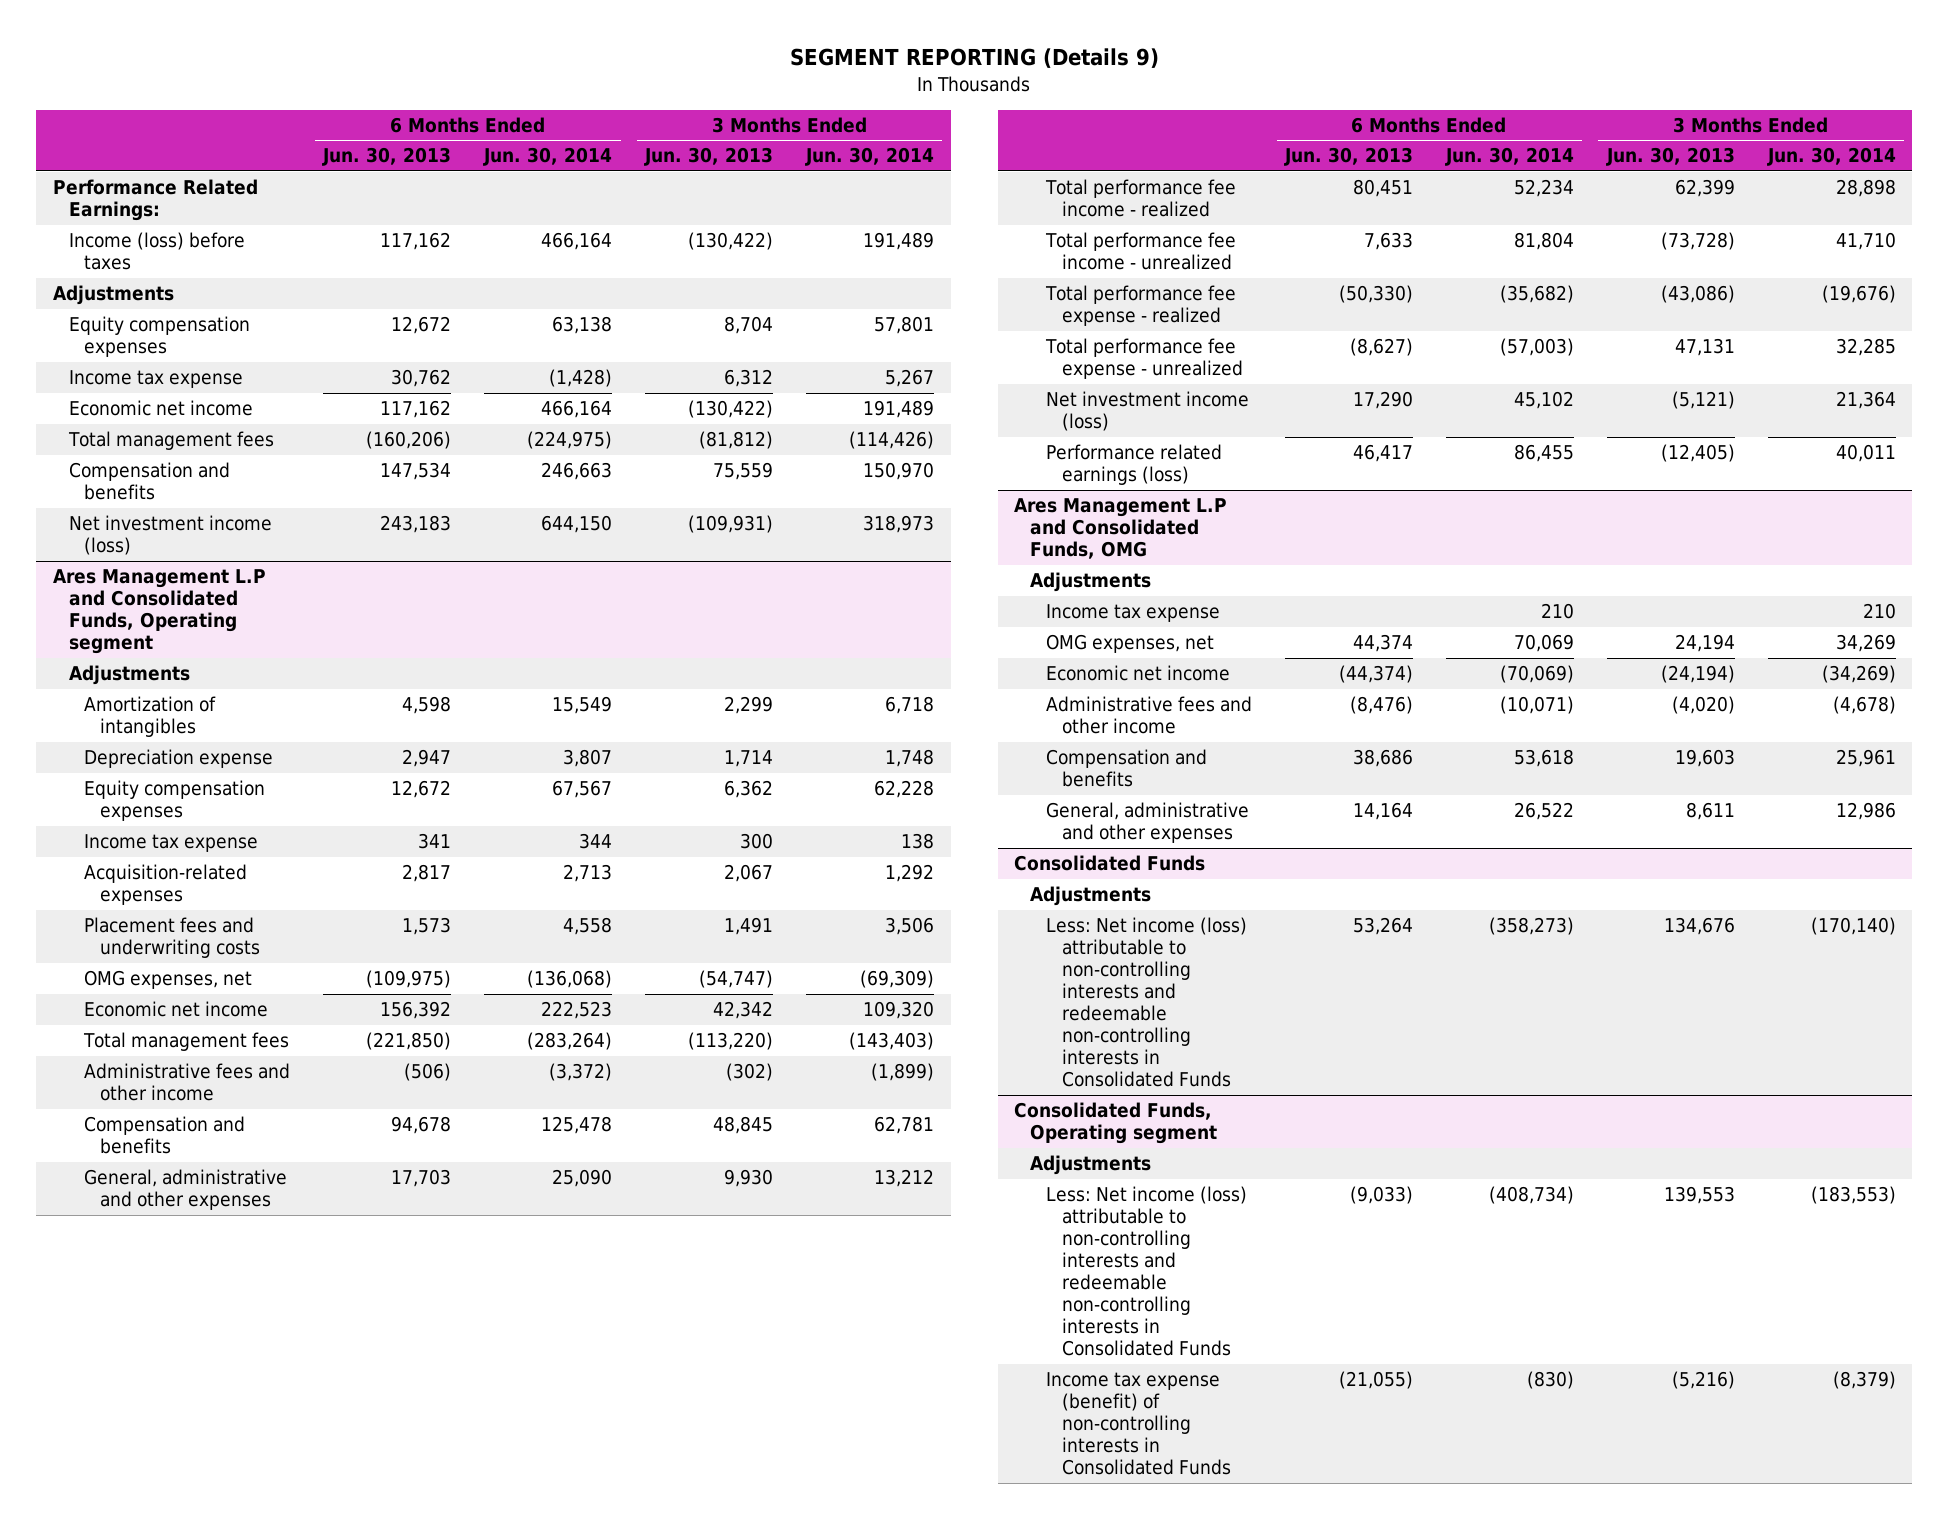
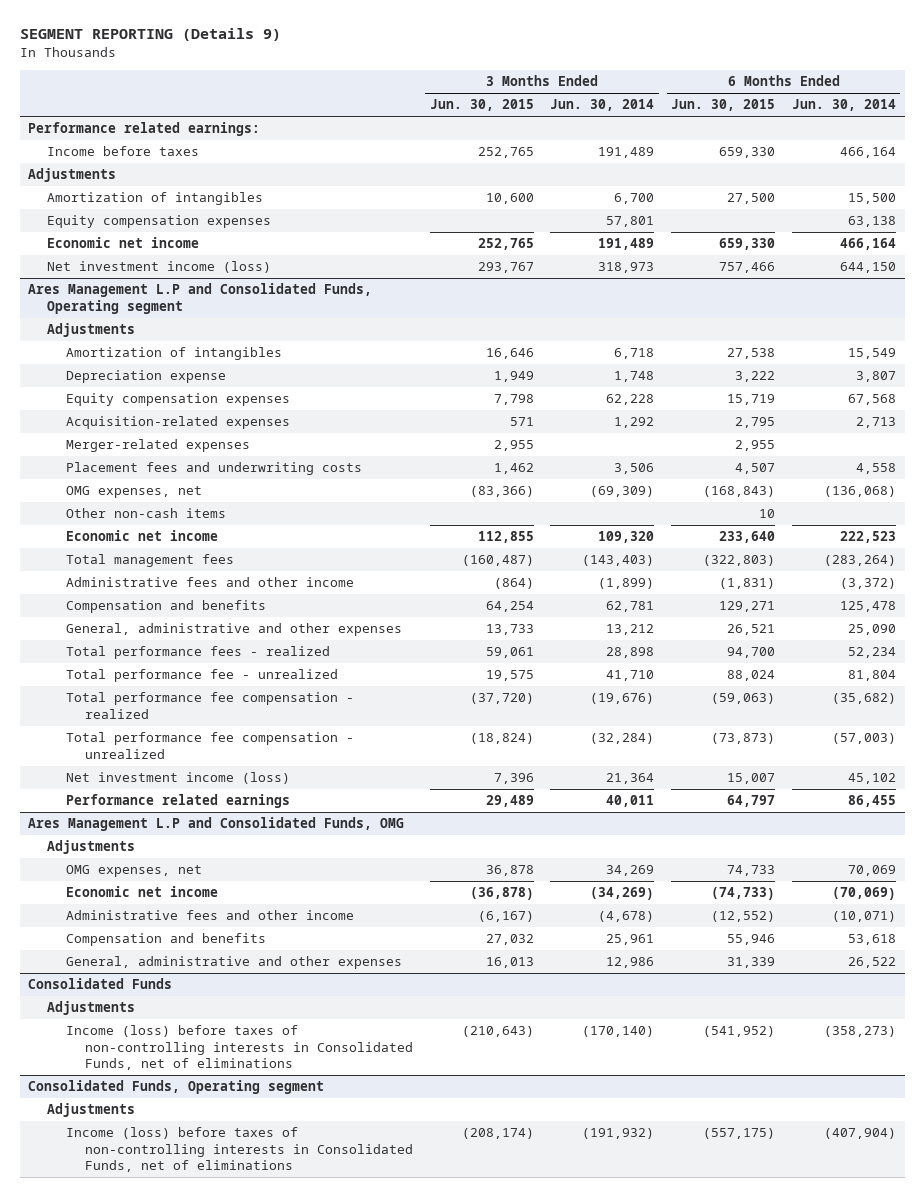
- | 6 Months Ended Jun. 30, 2013 | 6 Months Ended Jun. 30, 2014 | 3 Months Ended Jun. 30, 2013 | 3 Months Ended Jun. 30, 2014
+ | 3 Months Ended Jun. 30, 2015 | 3 Months Ended Jun. 30, 2014 | 6 Months Ended Jun. 30, 2015 | 6 Months Ended Jun. 30, 2014
- Performance Related Earnings:
- Income (loss) before taxes | 117,162 | 466,164 | (130,422) | 191,489
+ Performance related earnings:
+ Income before taxes | 252,765 | 191,489 | 659,330 | 466,164
+ Amortization of intangibles | 10,600 | 6,700 | 27,500 | 15,500
- Income tax expense | 30,762 | (1,428) | 6,312 | 5,267
- Total management fees | (160,206) | (224,975) | (81,812) | (114,426)
- Compensation and benefits | 147,534 | 246,663 | 75,559 | 150,970
@ Ares Management L.P and Consolidated Funds, Operating segment
- Equity compensation expenses | 12,672 | 67,567 | 6,362 | 62,228
- Income tax expense | 341 | 344 | 300 | 138
+ Equity compensation expenses | 7,798 | 62,228 | 15,719 | 67,568
+ Merger-related expenses | 2,955 | | 2,955 |
+ Other non-cash items | | | 10 |
- Total performance fee income - realized | 80,451 | 52,234 | 62,399 | 28,898
- Total performance fee income - unrealized | 7,633 | 81,804 | (73,728) | 41,710
- Total performance fee expense - realized | (50,330) | (35,682) | (43,086) | (19,676)
- Total performance fee expense - unrealized | (8,627) | (57,003) | 47,131 | 32,285
+ Total performance fees - realized | 59,061 | 28,898 | 94,700 | 52,234
+ Total performance fee - unrealized | 19,575 | 41,710 | 88,024 | 81,804
+ Total performance fee compensation - realized | (37,720) | (19,676) | (59,063) | (35,682)
+ Total performance fee compensation - unrealized | (18,824) | (32,284) | (73,873) | (57,003)
- Performance related earnings (loss) | 46,417 | 86,455 | (12,405) | 40,011
+ Performance related earnings | 29,489 | 40,011 | 64,797 | 86,455
@ Ares Management L.P and Consolidated Funds, OMG
- Income tax expense | | 210 | | 210
@ Consolidated Funds
- Less: Net income (loss) attributable to non-controlling interests and redeemable non-controlling interests in Consolidated Funds | 53,264 | (358,273) | 134,676 | (170,140)
+ Income (loss) before taxes of non-controlling interests in Consolidated Funds, net of eliminations | (210,643) | (170,140) | (541,952) | (358,273)
@ Consolidated Funds, Operating segment
- Less: Net income (loss) attributable to non-controlling interests and redeemable non-controlling interests in Consolidated Funds | (9,033) | (408,734) | 139,553 | (183,553)
- Income tax expense (benefit) of non-controlling interests in Consolidated Funds | (21,055) | (830) | (5,216) | (8,379)
+ Income (loss) before taxes of non-controlling interests in Consolidated Funds, net of eliminations | (208,174) | (191,932) | (557,175) | (407,904)

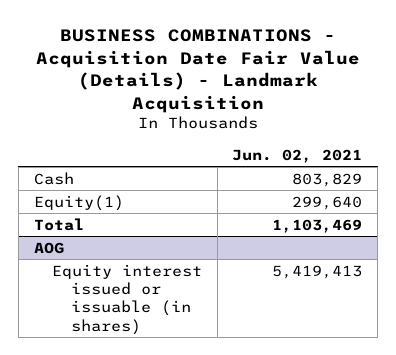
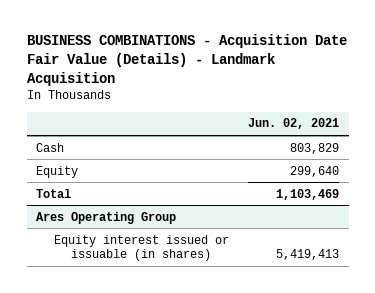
- Equity(1) | 299,640
+ Equity | 299,640
- AOG
+ Ares Operating Group

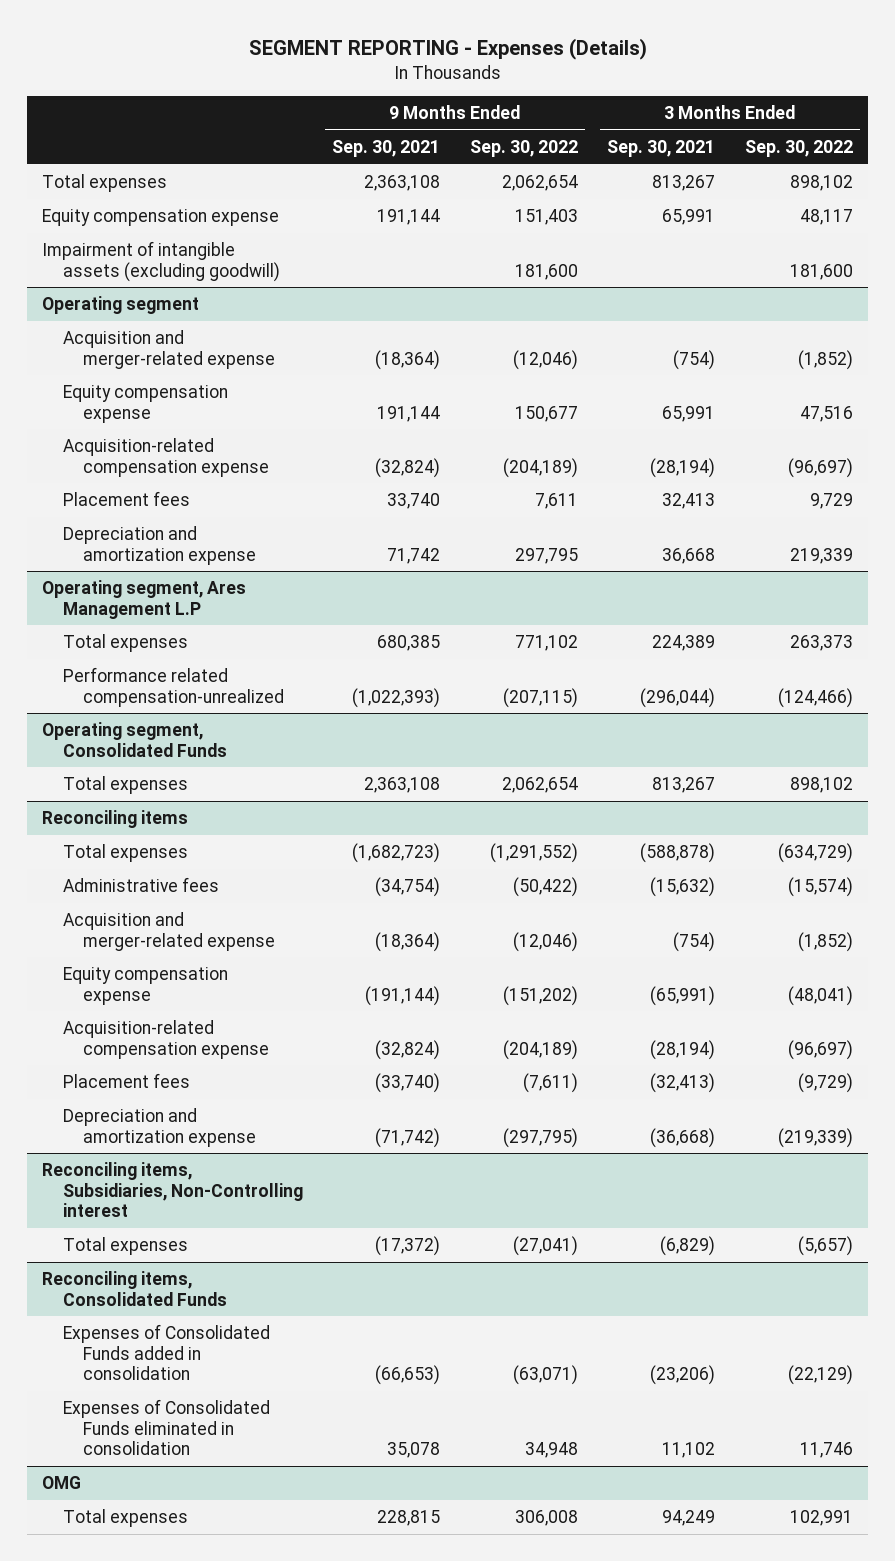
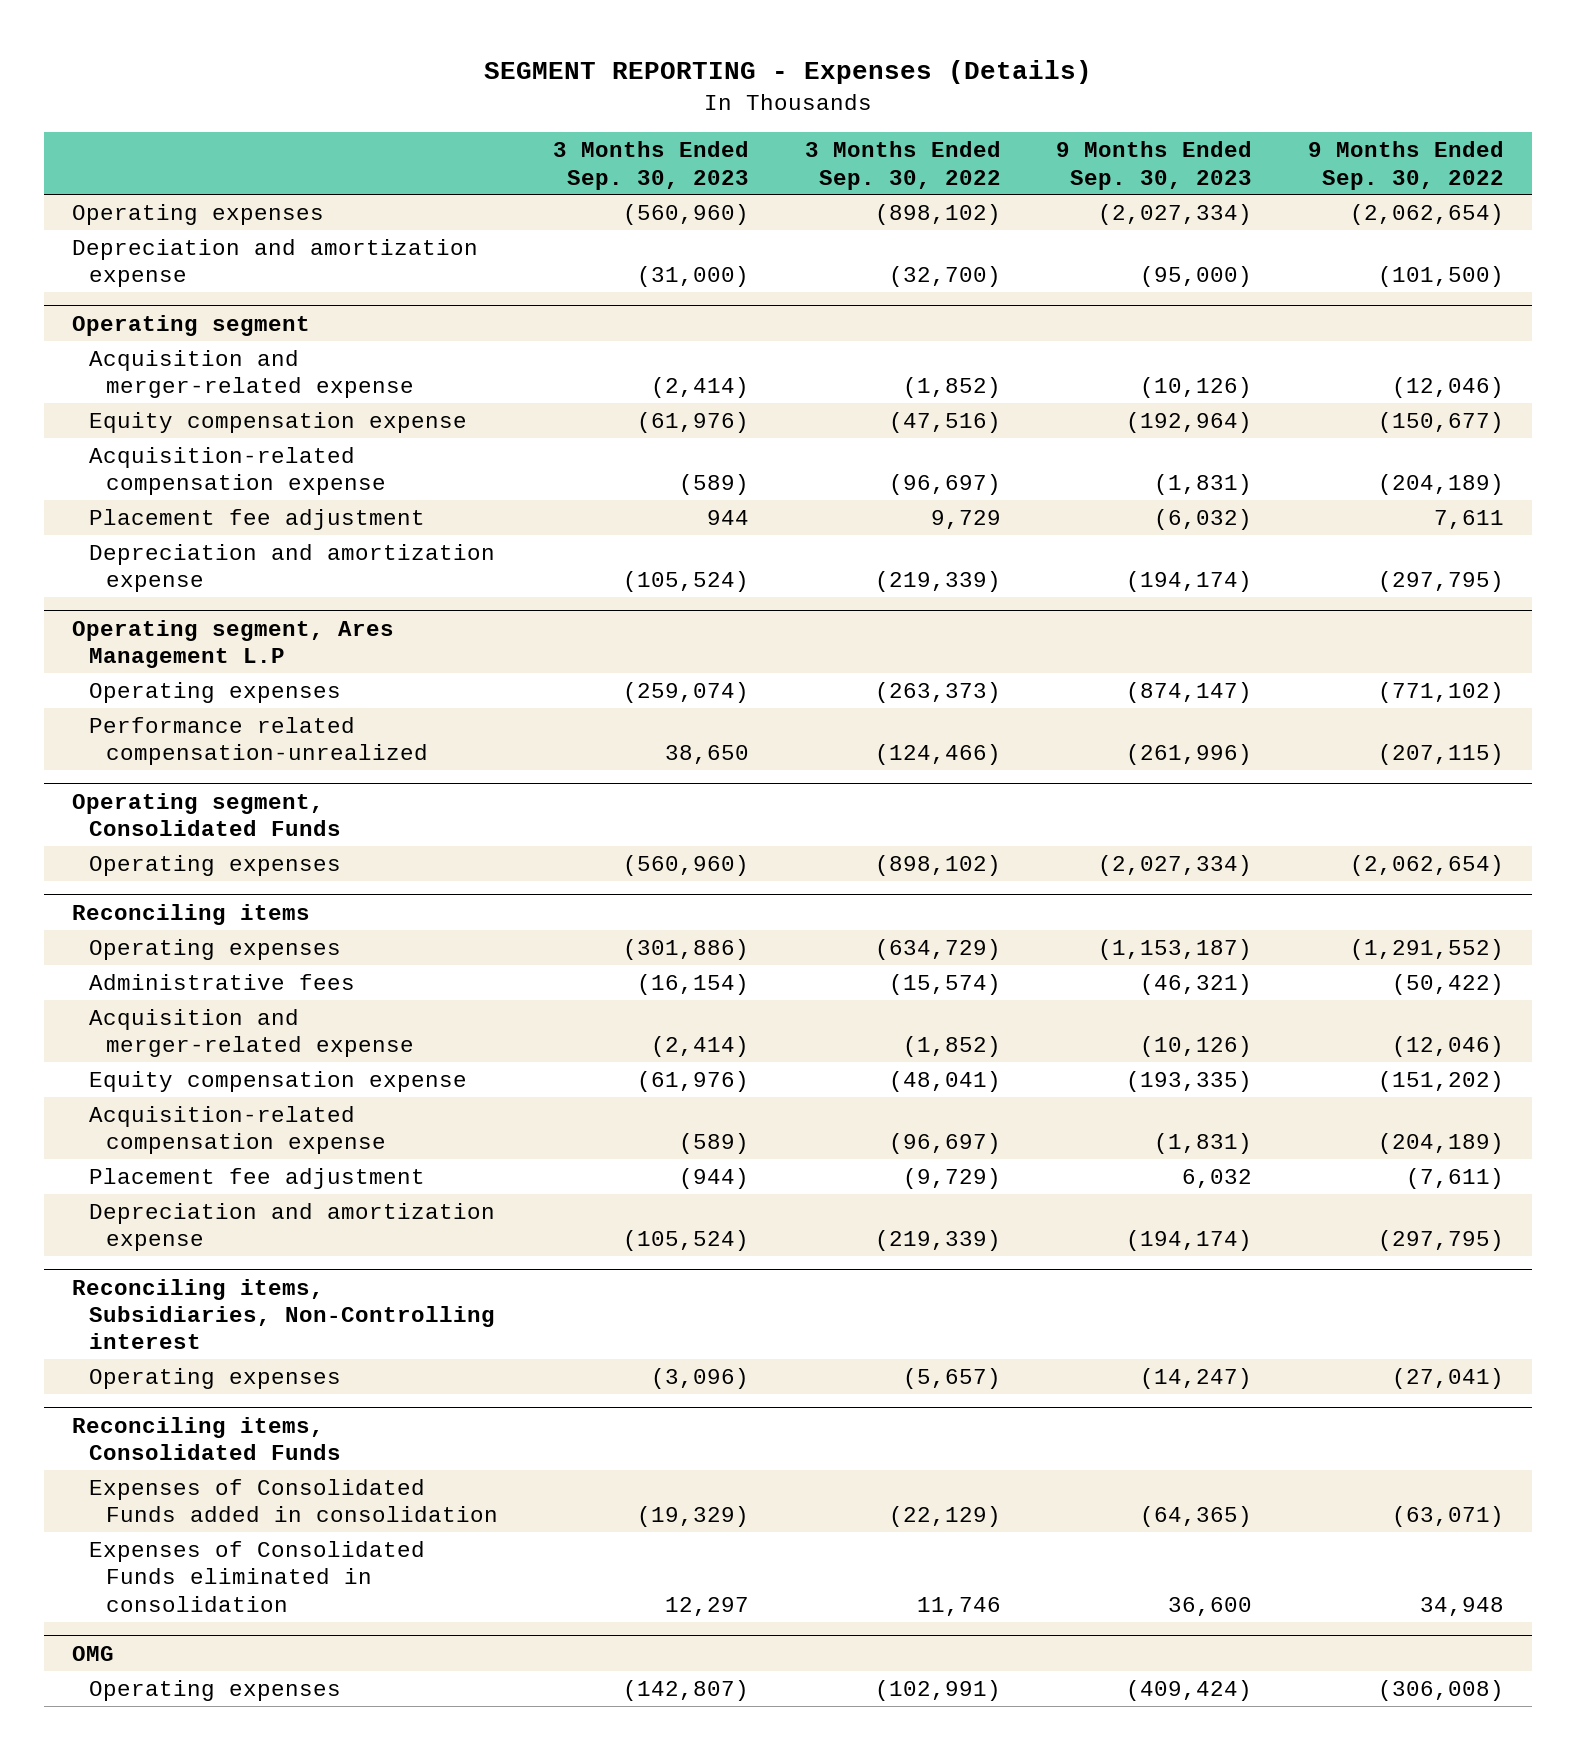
- | 9 Months Ended Sep. 30, 2021 | 9 Months Ended Sep. 30, 2022 | 3 Months Ended Sep. 30, 2021 | 3 Months Ended Sep. 30, 2022
+ | 3 Months Ended Sep. 30, 2023 | 3 Months Ended Sep. 30, 2022 | 9 Months Ended Sep. 30, 2023 | 9 Months Ended Sep. 30, 2022
- Total expenses | 2,363,108 | 2,062,654 | 813,267 | 898,102
- Equity compensation expense | 191,144 | 151,403 | 65,991 | 48,117
- Impairment of intangible assets (excluding goodwill) | | 181,600 | | 181,600
+ Operating expenses | (560,960) | (898,102) | (2,027,334) | (2,062,654)
+ Depreciation and amortization expense | (31,000) | (32,700) | (95,000) | (101,500)
@ Operating segment
- Equity compensation expense | 191,144 | 150,677 | 65,991 | 47,516
+ Equity compensation expense | (61,976) | (47,516) | (192,964) | (150,677)
- Placement fees | 33,740 | 7,611 | 32,413 | 9,729
- Depreciation and amortization expense | 71,742 | 297,795 | 36,668 | 219,339
+ Placement fee adjustment | 944 | 9,729 | (6,032) | 7,611
+ Depreciation and amortization expense | (105,524) | (219,339) | (194,174) | (297,795)
@ Operating segment, Ares Management L.P
- Total expenses | 680,385 | 771,102 | 224,389 | 263,373
+ Operating expenses | (259,074) | (263,373) | (874,147) | (771,102)
@ Operating segment, Consolidated Funds
- Total expenses | 2,363,108 | 2,062,654 | 813,267 | 898,102
+ Operating expenses | (560,960) | (898,102) | (2,027,334) | (2,062,654)
@ Reconciling items
- Total expenses | (1,682,723) | (1,291,552) | (588,878) | (634,729)
+ Operating expenses | (301,886) | (634,729) | (1,153,187) | (1,291,552)
- Placement fees | (33,740) | (7,611) | (32,413) | (9,729)
+ Placement fee adjustment | (944) | (9,729) | 6,032 | (7,611)
@ Reconciling items, Subsidiaries, Non-Controlling interest
- Total expenses | (17,372) | (27,041) | (6,829) | (5,657)
+ Operating expenses | (3,096) | (5,657) | (14,247) | (27,041)
@ OMG
- Total expenses | 228,815 | 306,008 | 94,249 | 102,991
+ Operating expenses | (142,807) | (102,991) | (409,424) | (306,008)

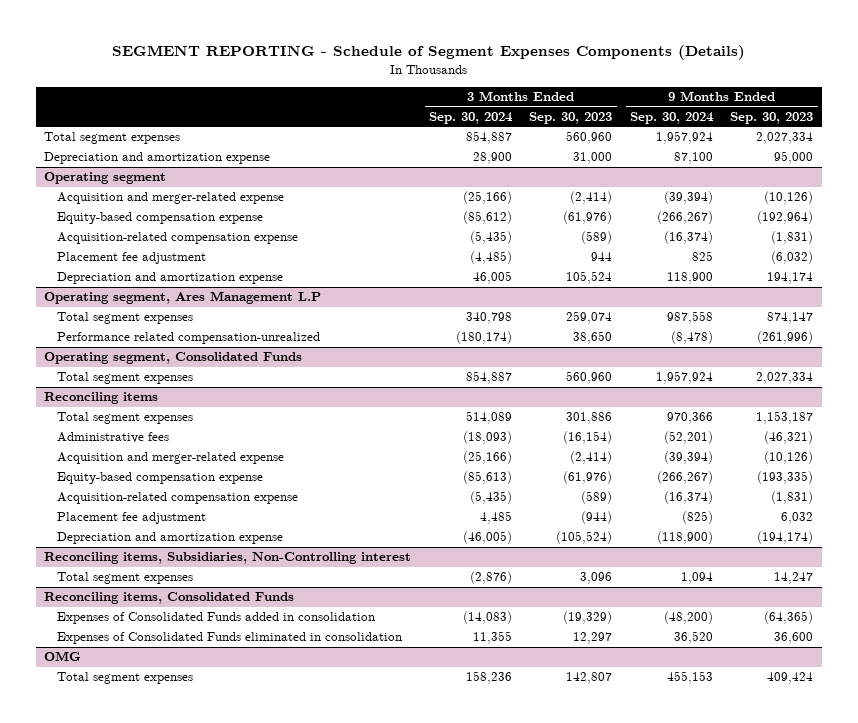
- SEGMENT REPORTING - Expenses (Details)
+ SEGMENT REPORTING - Schedule of Segment Expenses Components (Details)
- | 3 Months Ended Sep. 30, 2023 | 3 Months Ended Sep. 30, 2022 | 9 Months Ended Sep. 30, 2023 | 9 Months Ended Sep. 30, 2022
+ | 3 Months Ended Sep. 30, 2024 | 3 Months Ended Sep. 30, 2023 | 9 Months Ended Sep. 30, 2024 | 9 Months Ended Sep. 30, 2023
- Operating expenses | (560,960) | (898,102) | (2,027,334) | (2,062,654)
- Depreciation and amortization expense | (31,000) | (32,700) | (95,000) | (101,500)
+ Total segment expenses | 854,887 | 560,960 | 1,957,924 | 2,027,334
+ Depreciation and amortization expense | 28,900 | 31,000 | 87,100 | 95,000
@ Operating segment
- Equity compensation expense | (61,976) | (47,516) | (192,964) | (150,677)
+ Equity-based compensation expense | (85,612) | (61,976) | (266,267) | (192,964)
- Depreciation and amortization expense | (105,524) | (219,339) | (194,174) | (297,795)
+ Depreciation and amortization expense | 46,005 | 105,524 | 118,900 | 194,174
@ Operating segment, Ares Management L.P
- Operating expenses | (259,074) | (263,373) | (874,147) | (771,102)
+ Total segment expenses | 340,798 | 259,074 | 987,558 | 874,147
@ Operating segment, Consolidated Funds
- Operating expenses | (560,960) | (898,102) | (2,027,334) | (2,062,654)
+ Total segment expenses | 854,887 | 560,960 | 1,957,924 | 2,027,334
@ Reconciling items
- Operating expenses | (301,886) | (634,729) | (1,153,187) | (1,291,552)
+ Total segment expenses | 514,089 | 301,886 | 970,366 | 1,153,187
- Equity compensation expense | (61,976) | (48,041) | (193,335) | (151,202)
+ Equity-based compensation expense | (85,613) | (61,976) | (266,267) | (193,335)
@ Reconciling items, Subsidiaries, Non-Controlling interest
- Operating expenses | (3,096) | (5,657) | (14,247) | (27,041)
+ Total segment expenses | (2,876) | 3,096 | 1,094 | 14,247
@ OMG
- Operating expenses | (142,807) | (102,991) | (409,424) | (306,008)
+ Total segment expenses | 158,236 | 142,807 | 455,153 | 409,424

